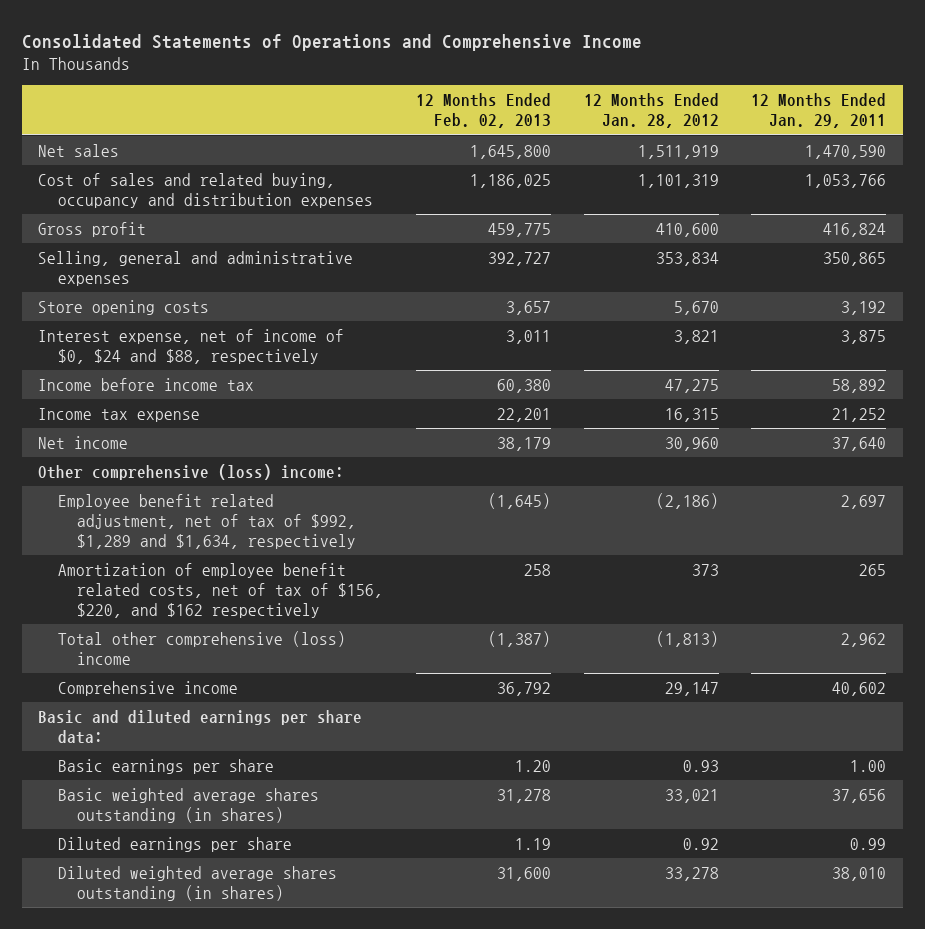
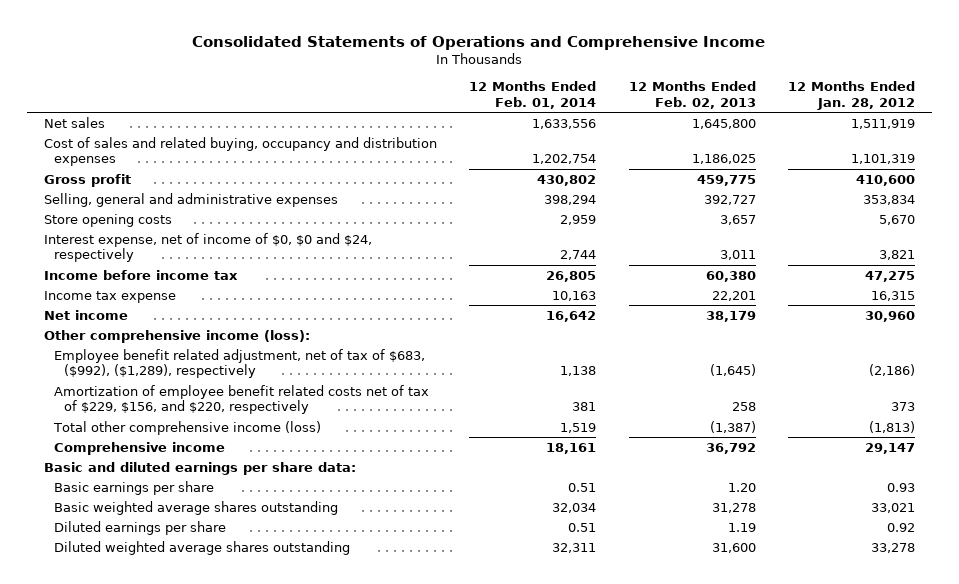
- | 12 Months Ended Feb. 02, 2013 | 12 Months Ended Jan. 28, 2012 | 12 Months Ended Jan. 29, 2011
+ | 12 Months Ended Feb. 01, 2014 | 12 Months Ended Feb. 02, 2013 | 12 Months Ended Jan. 28, 2012
- Interest expense, net of income of $0, $24 and $88, respectively | 3,011 | 3,821 | 3,875
+ Interest expense, net of income of $0, $0 and $24, respectively | 2,744 | 3,011 | 3,821
- Other comprehensive (loss) income:
- Employee benefit related adjustment, net of tax of $992, $1,289 and $1,634, respectively | (1,645) | (2,186) | 2,697
- Amortization of employee benefit related costs, net of tax of $156, $220, and $162 respectively | 258 | 373 | 265
- Total other comprehensive (loss) income | (1,387) | (1,813) | 2,962
+ Other comprehensive income (loss):
+ Employee benefit related adjustment, net of tax of $683, ($992), ($1,289), respectively | 1,138 | (1,645) | (2,186)
+ Amortization of employee benefit related costs net of tax of $229, $156, and $220, respectively | 381 | 258 | 373
+ Total other comprehensive income (loss) | 1,519 | (1,387) | (1,813)
- Basic weighted average shares outstanding (in shares) | 31,278 | 33,021 | 37,656
+ Basic weighted average shares outstanding | 32,034 | 31,278 | 33,021
- Diluted weighted average shares outstanding (in shares) | 31,600 | 33,278 | 38,010
+ Diluted weighted average shares outstanding | 32,311 | 31,600 | 33,278

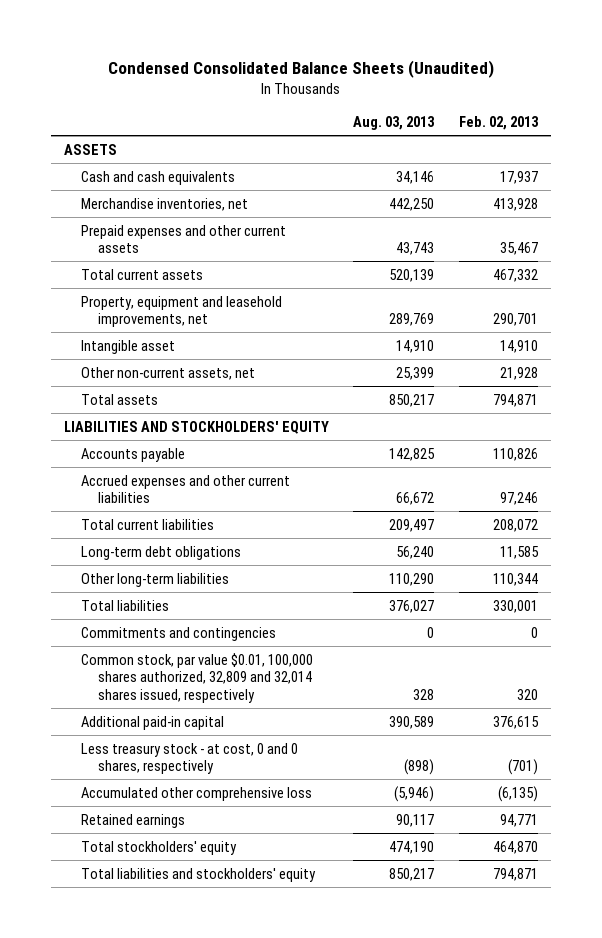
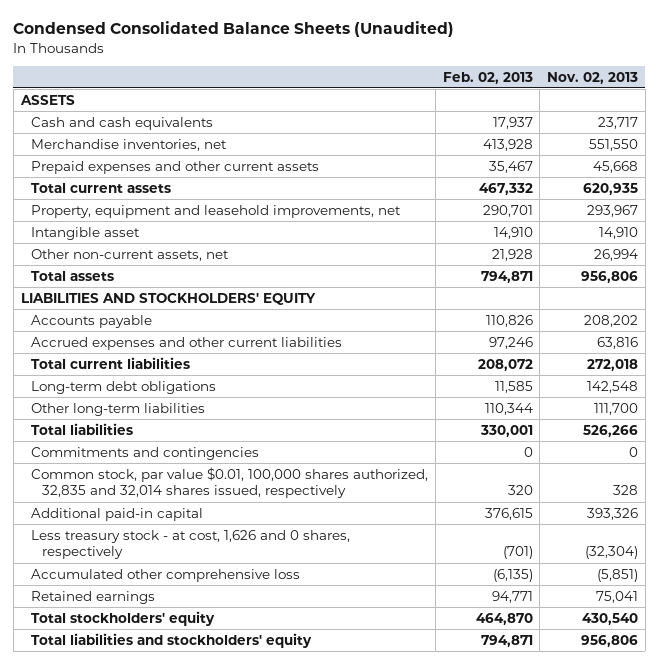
- | Aug. 03, 2013 | Feb. 02, 2013
+ | Feb. 02, 2013 | Nov. 02, 2013
- Common stock, par value $0.01, 100,000 shares authorized, 32,809 and 32,014 shares issued, respectively | 328 | 320
+ Common stock, par value $0.01, 100,000 shares authorized, 32,835 and 32,014 shares issued, respectively | 320 | 328
- Less treasury stock - at cost, 0 and 0 shares, respectively | (898) | (701)
+ Less treasury stock - at cost, 1,626 and 0 shares, respectively | (701) | (32,304)

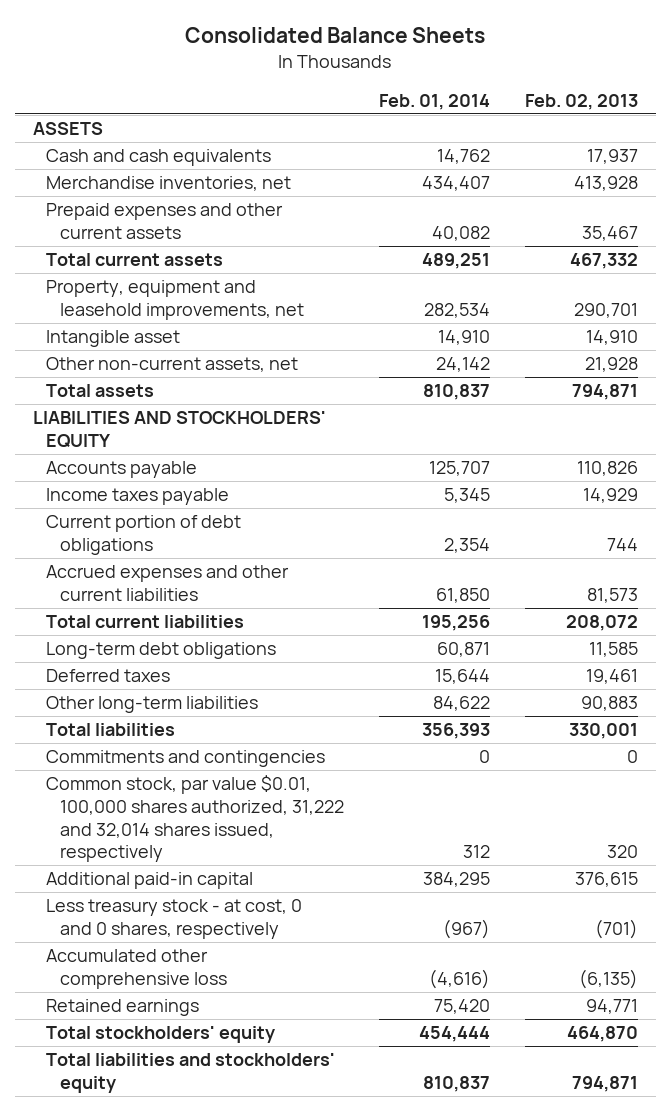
- Condensed Consolidated Balance Sheets (Unaudited)
+ Consolidated Balance Sheets
- | Feb. 02, 2013 | Nov. 02, 2013
+ | Feb. 01, 2014 | Feb. 02, 2013
- Accrued expenses and other current liabilities | 97,246 | 63,816
+ Income taxes payable | 5,345 | 14,929
+ Current portion of debt obligations | 2,354 | 744
+ Accrued expenses and other current liabilities | 61,850 | 81,573
- Other long-term liabilities | 110,344 | 111,700
+ Deferred taxes | 15,644 | 19,461
+ Other long-term liabilities | 84,622 | 90,883
- Common stock, par value $0.01, 100,000 shares authorized, 32,835 and 32,014 shares issued, respectively | 320 | 328
+ Common stock, par value $0.01, 100,000 shares authorized, 31,222 and 32,014 shares issued, respectively | 312 | 320
- Less treasury stock - at cost, 1,626 and 0 shares, respectively | (701) | (32,304)
+ Less treasury stock - at cost, 0 and 0 shares, respectively | (967) | (701)

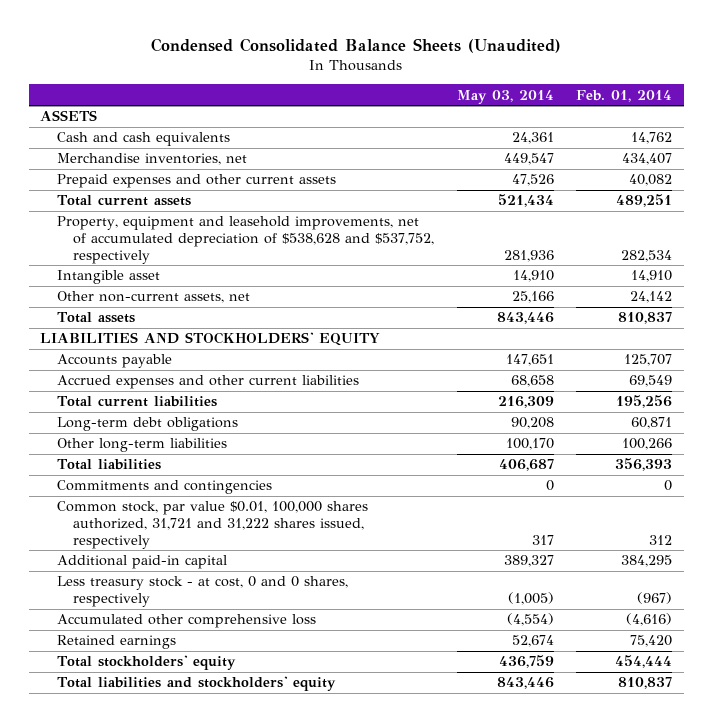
- Consolidated Balance Sheets
+ Condensed Consolidated Balance Sheets (Unaudited)
- | Feb. 01, 2014 | Feb. 02, 2013
+ | May 03, 2014 | Feb. 01, 2014
- Property, equipment and leasehold improvements, net | 282,534 | 290,701
+ Property, equipment and leasehold improvements, net of accumulated depreciation of $538,628 and $537,752, respectively | 281,936 | 282,534
- Income taxes payable | 5,345 | 14,929
- Current portion of debt obligations | 2,354 | 744
- Accrued expenses and other current liabilities | 61,850 | 81,573
+ Accrued expenses and other current liabilities | 68,658 | 69,549
- Deferred taxes | 15,644 | 19,461
- Other long-term liabilities | 84,622 | 90,883
+ Other long-term liabilities | 100,170 | 100,266
- Common stock, par value $0.01, 100,000 shares authorized, 31,222 and 32,014 shares issued, respectively | 312 | 320
+ Common stock, par value $0.01, 100,000 shares authorized, 31,721 and 31,222 shares issued, respectively | 317 | 312

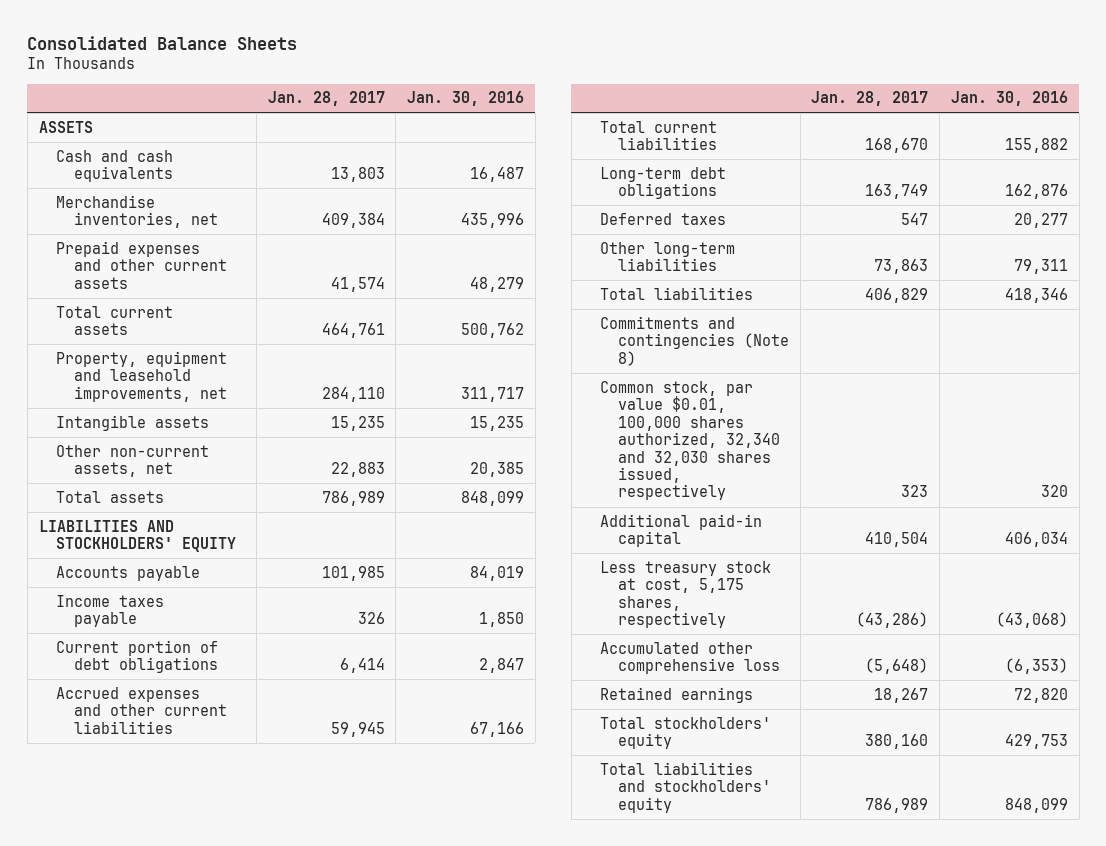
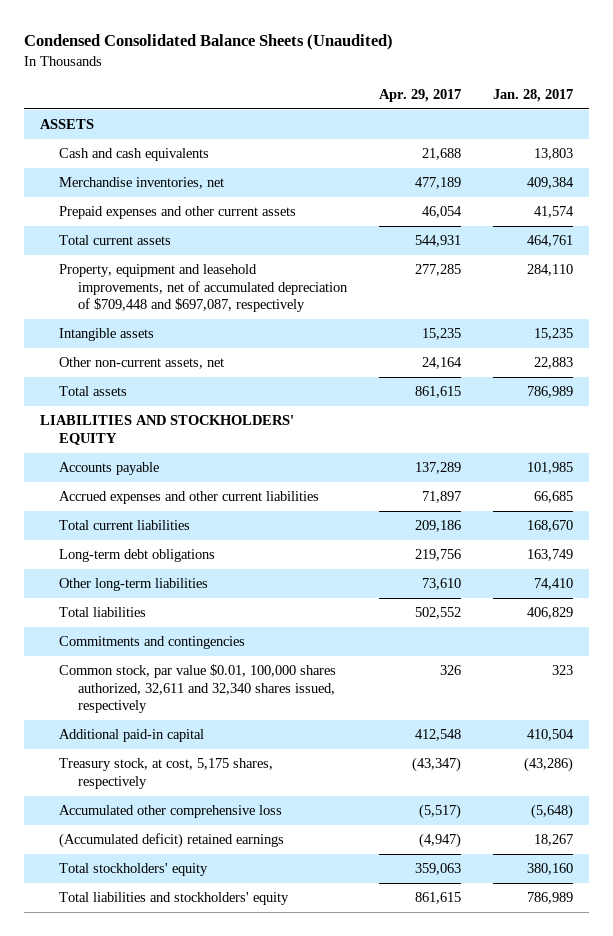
- Consolidated Balance Sheets
+ Condensed Consolidated Balance Sheets (Unaudited)
- | Jan. 28, 2017 | Jan. 30, 2016
+ | Apr. 29, 2017 | Jan. 28, 2017
- Property, equipment and leasehold improvements, net | 284,110 | 311,717
+ Property, equipment and leasehold improvements, net of accumulated depreciation of $709,448 and $697,087, respectively | 277,285 | 284,110
- Income taxes payable | 326 | 1,850
- Current portion of debt obligations | 6,414 | 2,847
- Accrued expenses and other current liabilities | 59,945 | 67,166
+ Accrued expenses and other current liabilities | 71,897 | 66,685
- Deferred taxes | 547 | 20,277
- Other long-term liabilities | 73,863 | 79,311
+ Other long-term liabilities | 73,610 | 74,410
- Commitments and contingencies (Note 8)
- Common stock, par value $0.01, 100,000 shares authorized, 32,340 and 32,030 shares issued, respectively | 323 | 320
+ Commitments and contingencies
+ Common stock, par value $0.01, 100,000 shares authorized, 32,611 and 32,340 shares issued, respectively | 326 | 323
- Less treasury stock at cost, 5,175 shares, respectively | (43,286) | (43,068)
+ Treasury stock, at cost, 5,175 shares, respectively | (43,347) | (43,286)
- Retained earnings | 18,267 | 72,820
+ (Accumulated deficit) retained earnings | (4,947) | 18,267

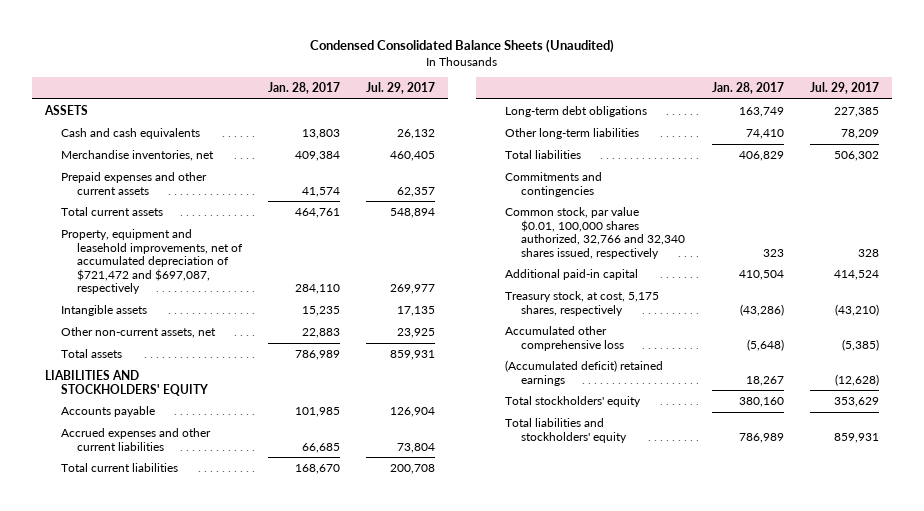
- | Apr. 29, 2017 | Jan. 28, 2017
+ | Jan. 28, 2017 | Jul. 29, 2017
- Property, equipment and leasehold improvements, net of accumulated depreciation of $709,448 and $697,087, respectively | 277,285 | 284,110
+ Property, equipment and leasehold improvements, net of accumulated depreciation of $721,472 and $697,087, respectively | 284,110 | 269,977
- Common stock, par value $0.01, 100,000 shares authorized, 32,611 and 32,340 shares issued, respectively | 326 | 323
+ Common stock, par value $0.01, 100,000 shares authorized, 32,766 and 32,340 shares issued, respectively | 323 | 328

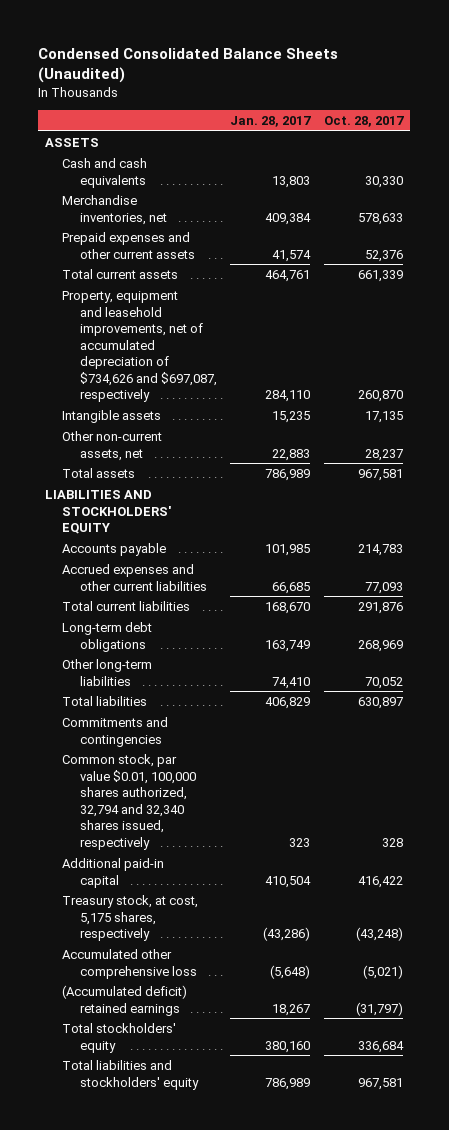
- | Jan. 28, 2017 | Jul. 29, 2017
+ | Jan. 28, 2017 | Oct. 28, 2017
- Property, equipment and leasehold improvements, net of accumulated depreciation of $721,472 and $697,087, respectively | 284,110 | 269,977
+ Property, equipment and leasehold improvements, net of accumulated depreciation of $734,626 and $697,087, respectively | 284,110 | 260,870
- Common stock, par value $0.01, 100,000 shares authorized, 32,766 and 32,340 shares issued, respectively | 323 | 328
+ Common stock, par value $0.01, 100,000 shares authorized, 32,794 and 32,340 shares issued, respectively | 323 | 328

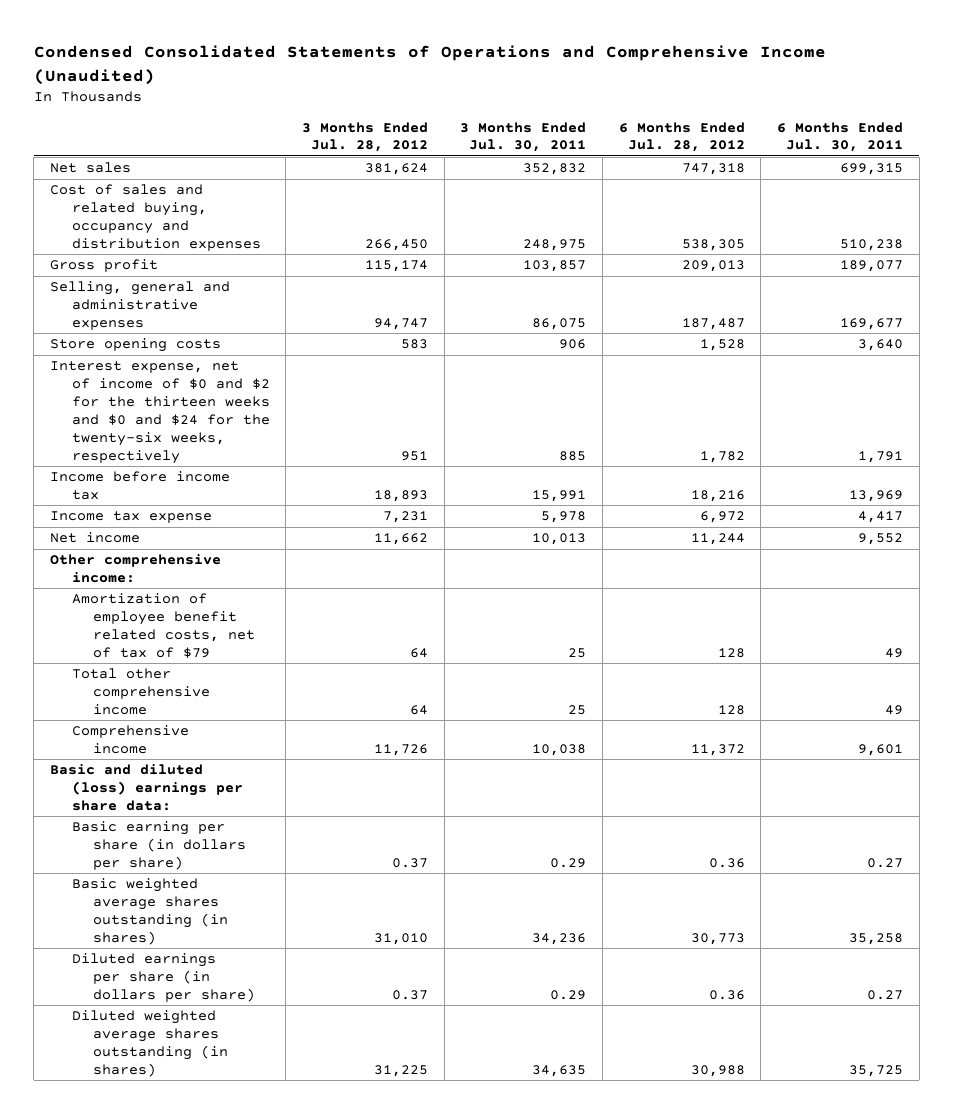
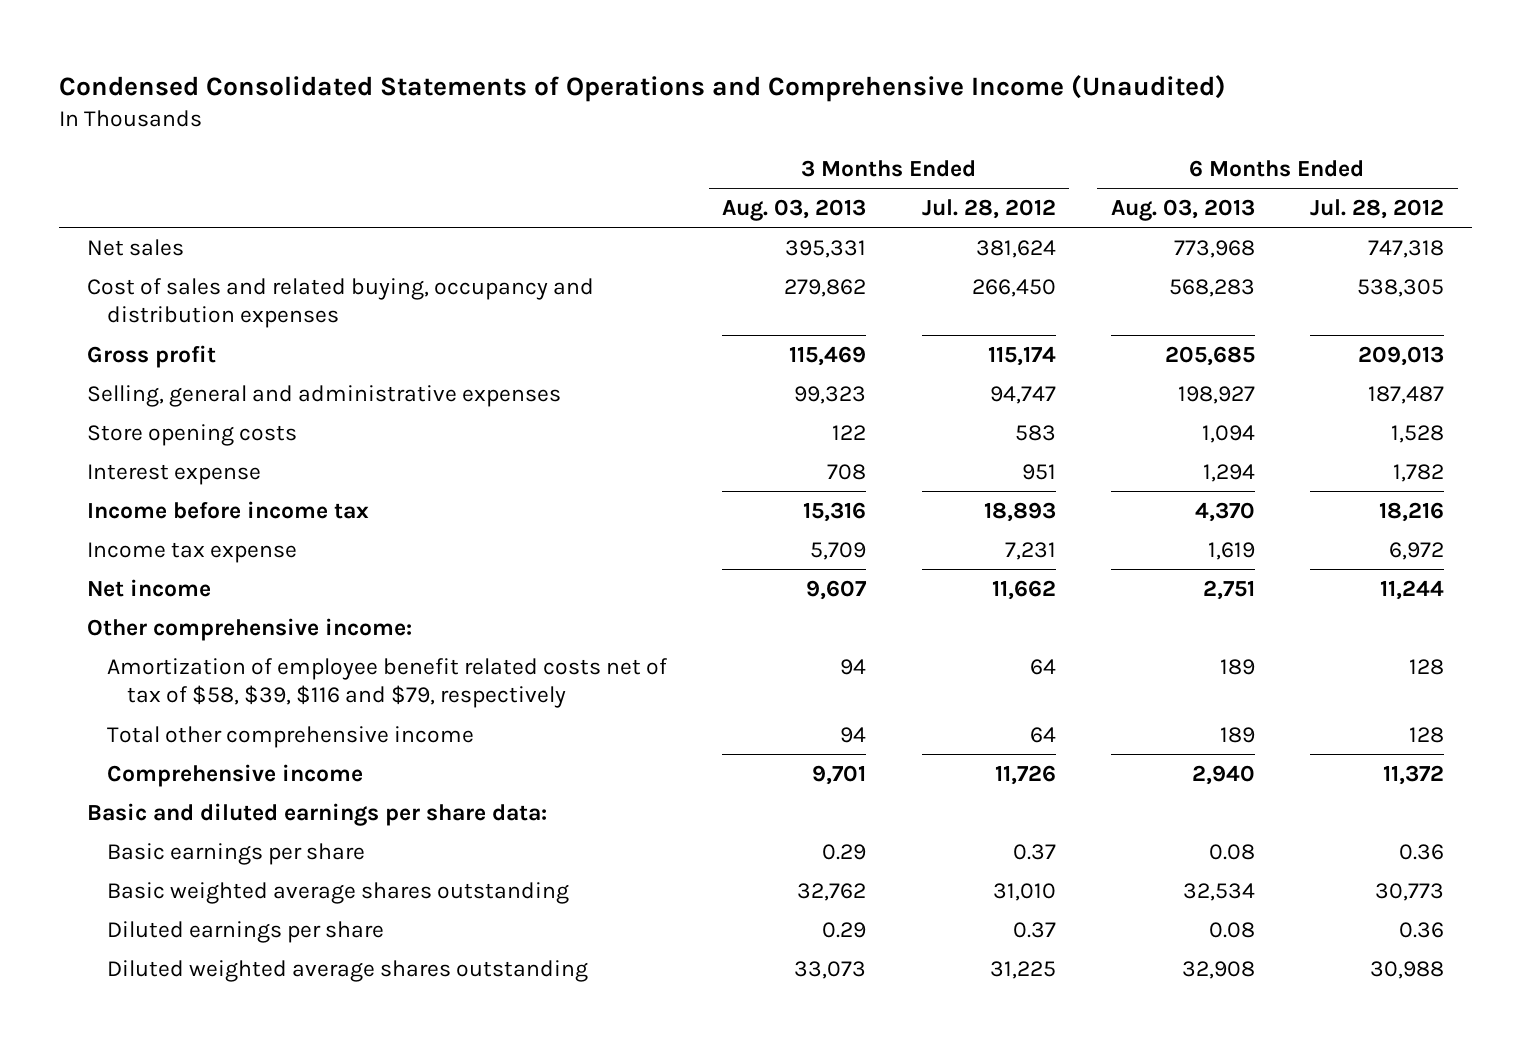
- | 3 Months Ended Jul. 28, 2012 | 3 Months Ended Jul. 30, 2011 | 6 Months Ended Jul. 28, 2012 | 6 Months Ended Jul. 30, 2011
+ | 3 Months Ended Aug. 03, 2013 | 3 Months Ended Jul. 28, 2012 | 6 Months Ended Aug. 03, 2013 | 6 Months Ended Jul. 28, 2012
- Interest expense, net of income of $0 and $2 for the thirteen weeks and $0 and $24 for the twenty-six weeks, respectively | 951 | 885 | 1,782 | 1,791
+ Interest expense | 708 | 951 | 1,294 | 1,782
- Amortization of employee benefit related costs, net of tax of $79 | 64 | 25 | 128 | 49
+ Amortization of employee benefit related costs net of tax of $58, $39, $116 and $79, respectively | 94 | 64 | 189 | 128
- Basic and diluted (loss) earnings per share data:
- Basic earning per share (in dollars per share) | 0.37 | 0.29 | 0.36 | 0.27
- Basic weighted average shares outstanding (in shares) | 31,010 | 34,236 | 30,773 | 35,258
- Diluted earnings per share (in dollars per share) | 0.37 | 0.29 | 0.36 | 0.27
- Diluted weighted average shares outstanding (in shares) | 31,225 | 34,635 | 30,988 | 35,725
+ Basic and diluted earnings per share data:
+ Basic earnings per share | 0.29 | 0.37 | 0.08 | 0.36
+ Basic weighted average shares outstanding | 32,762 | 31,010 | 32,534 | 30,773
+ Diluted earnings per share | 0.29 | 0.37 | 0.08 | 0.36
+ Diluted weighted average shares outstanding | 33,073 | 31,225 | 32,908 | 30,988

